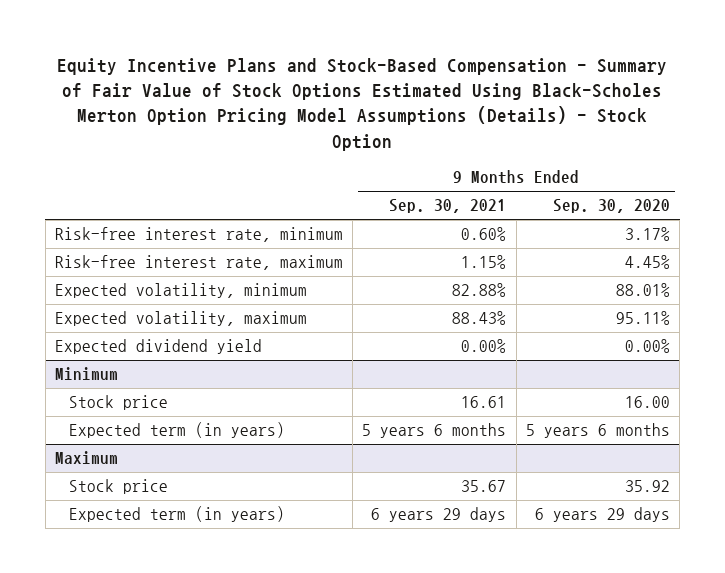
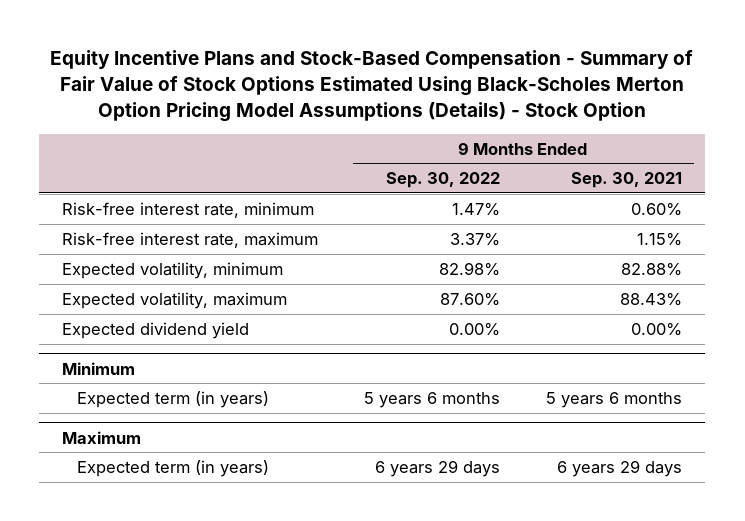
- | 9 Months Ended Sep. 30, 2021 | 9 Months Ended Sep. 30, 2020
+ | 9 Months Ended Sep. 30, 2022 | 9 Months Ended Sep. 30, 2021
@ Minimum
- Stock price | 16.61 | 16.00
@ Maximum
- Stock price | 35.67 | 35.92

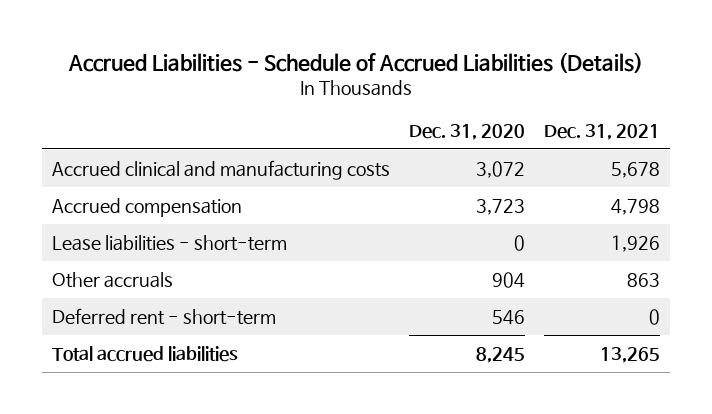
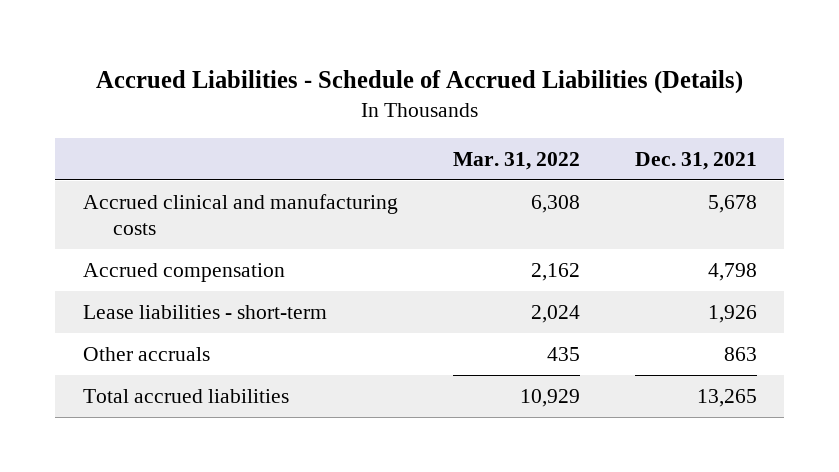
- | Dec. 31, 2020 | Dec. 31, 2021
+ | Mar. 31, 2022 | Dec. 31, 2021
- Deferred rent - short-term | 546 | 0

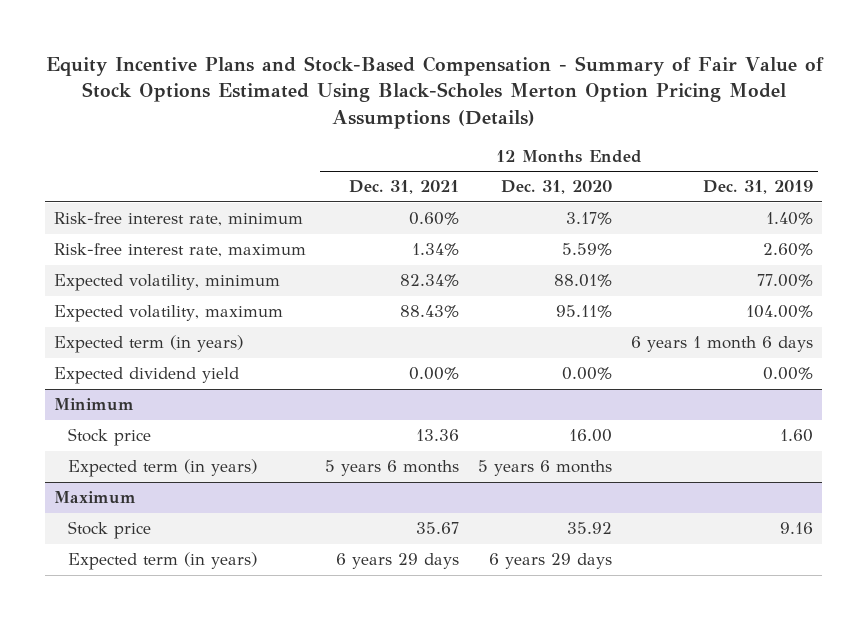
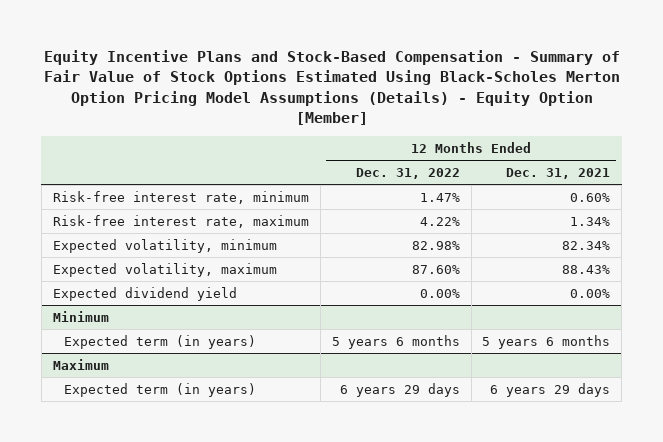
- Equity Incentive Plans and Stock-Based Compensation - Summary of Fair Value of Stock Options Estimated Using Black-Scholes Merton Option Pricing Model Assumptions (Details)
+ Equity Incentive Plans and Stock-Based Compensation - Summary of Fair Value of Stock Options Estimated Using Black-Scholes Merton Option Pricing Model Assumptions (Details) - Equity Option [Member]
- | 12 Months Ended Dec. 31, 2021 | 12 Months Ended Dec. 31, 2020 | 12 Months Ended Dec. 31, 2019
+ | 12 Months Ended Dec. 31, 2022 | 12 Months Ended Dec. 31, 2021
- Expected term (in years) | | | 6 years 1 month 6 days
@ Minimum
- Stock price | 13.36 | 16.00 | 1.60
@ Maximum
- Stock price | 35.67 | 35.92 | 9.16

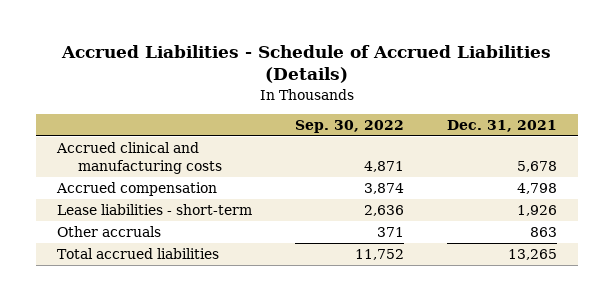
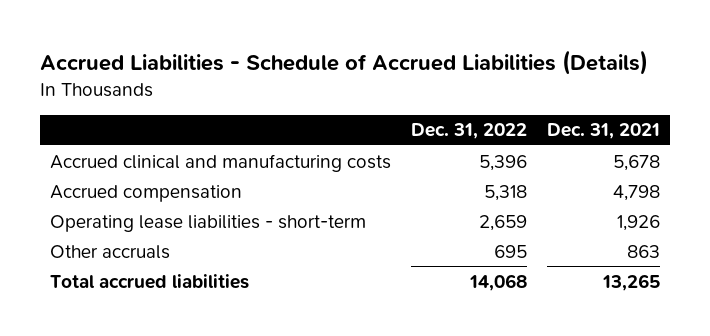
- | Sep. 30, 2022 | Dec. 31, 2021
+ | Dec. 31, 2022 | Dec. 31, 2021
- Lease liabilities - short-term | 2,636 | 1,926
+ Operating lease liabilities - short-term | 2,659 | 1,926

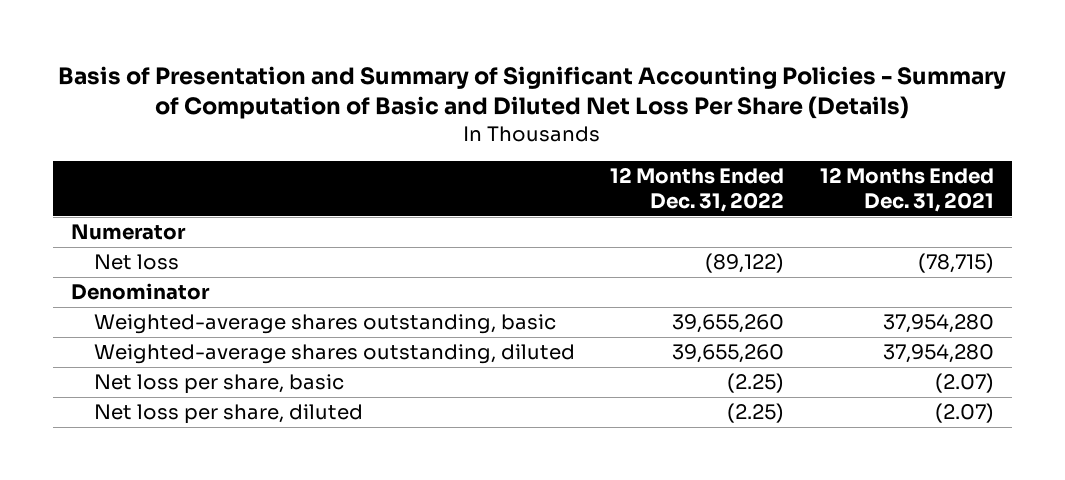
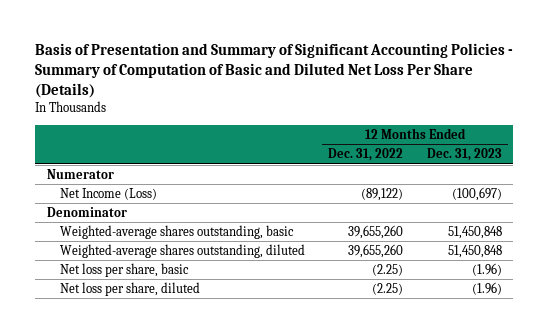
- | 12 Months Ended Dec. 31, 2022 | 12 Months Ended Dec. 31, 2021
+ | 12 Months Ended Dec. 31, 2022 | 12 Months Ended Dec. 31, 2023
- Net loss | (89,122) | (78,715)
+ Net Income (Loss) | (89,122) | (100,697)

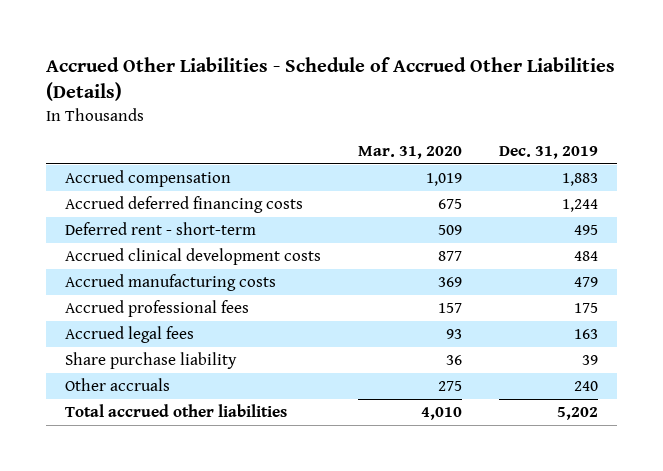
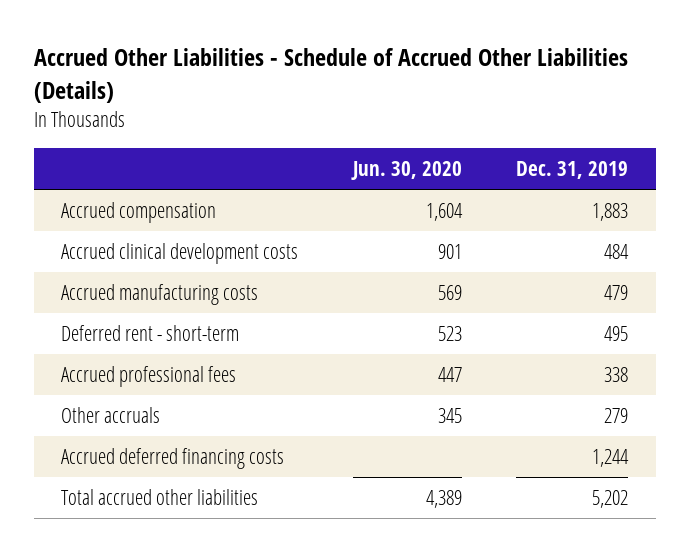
- | Mar. 31, 2020 | Dec. 31, 2019
+ | Jun. 30, 2020 | Dec. 31, 2019
- Accrued professional fees | 157 | 175
- Accrued legal fees | 93 | 163
- Share purchase liability | 36 | 39
- Other accruals | 275 | 240
moved down: Deferred rent - short-term | 523 | 495
+ Accrued professional fees | 447 | 338
+ Other accruals | 345 | 279
moved down: Accrued deferred financing costs | | 1,244

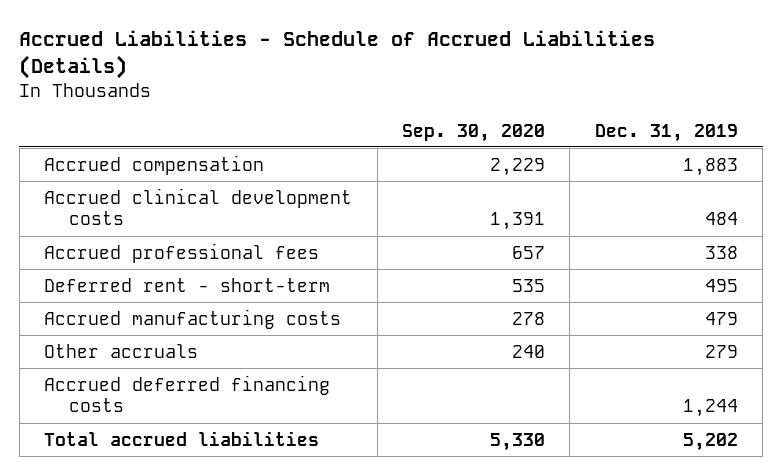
- Accrued Other Liabilities - Schedule of Accrued Other Liabilities (Details)
+ Accrued Liabilities - Schedule of Accrued Liabilities (Details)
- | Jun. 30, 2020 | Dec. 31, 2019
+ | Sep. 30, 2020 | Dec. 31, 2019
moved down: Deferred rent - short-term | 535 | 495
moved down: Accrued manufacturing costs | 278 | 479
- Total accrued other liabilities | 4,389 | 5,202
+ Total accrued liabilities | 5,330 | 5,202

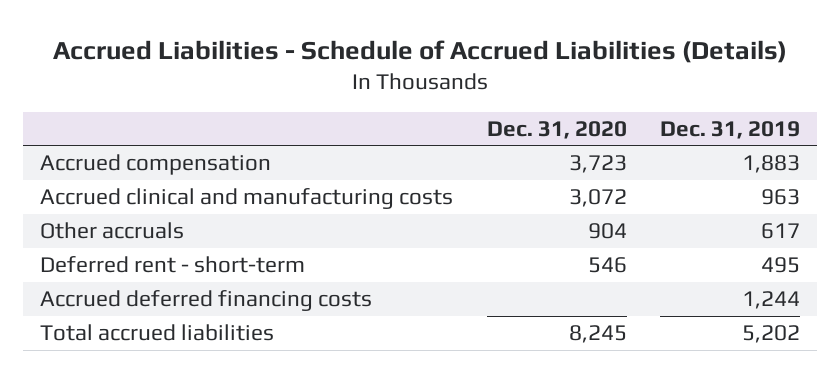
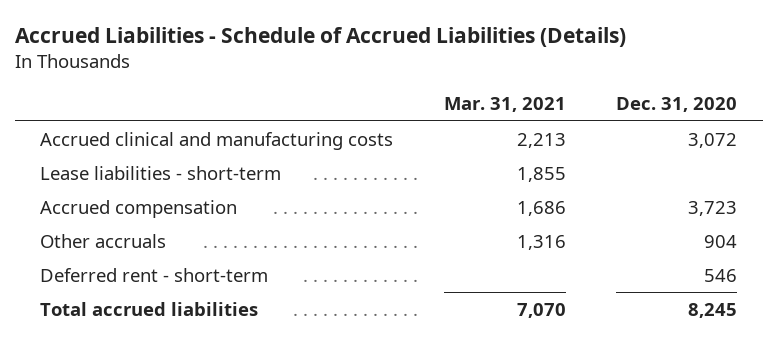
- | Dec. 31, 2020 | Dec. 31, 2019
+ | Mar. 31, 2021 | Dec. 31, 2020
+ Lease liabilities - short-term | 1,855 |
moved down: Accrued compensation | 1,686 | 3,723
- Accrued deferred financing costs | | 1,244

